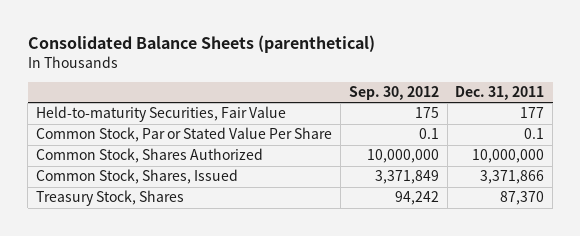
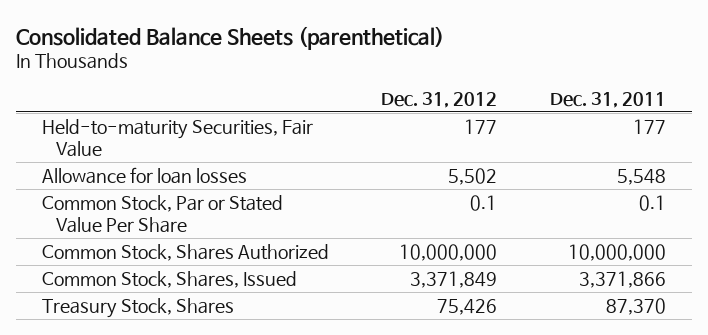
- | Sep. 30, 2012 | Dec. 31, 2011
+ | Dec. 31, 2012 | Dec. 31, 2011
+ Allowance for loan losses | 5,502 | 5,548

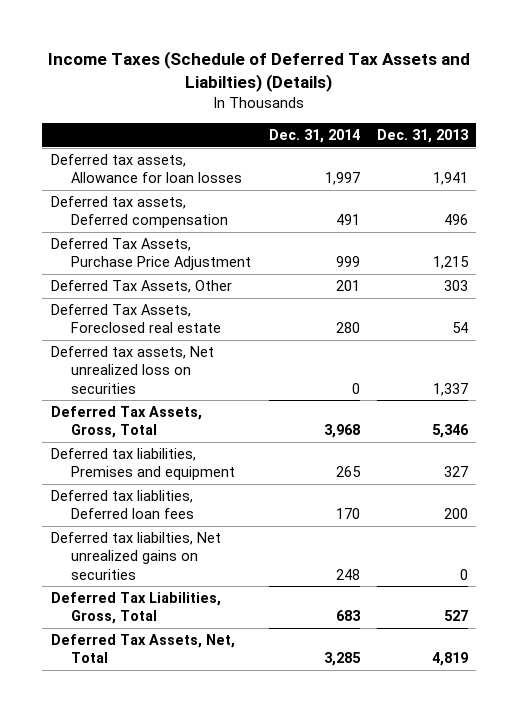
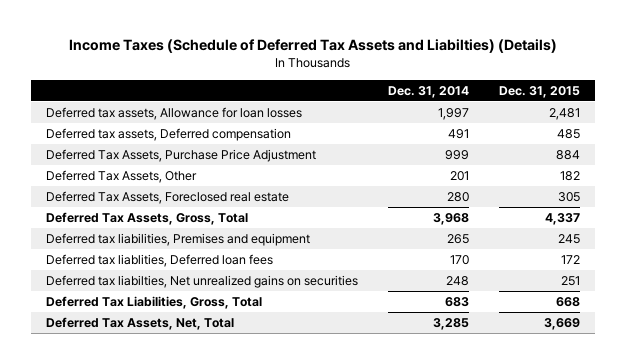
- | Dec. 31, 2014 | Dec. 31, 2013
+ | Dec. 31, 2014 | Dec. 31, 2015
- Deferred tax assets, Net unrealized loss on securities | 0 | 1,337

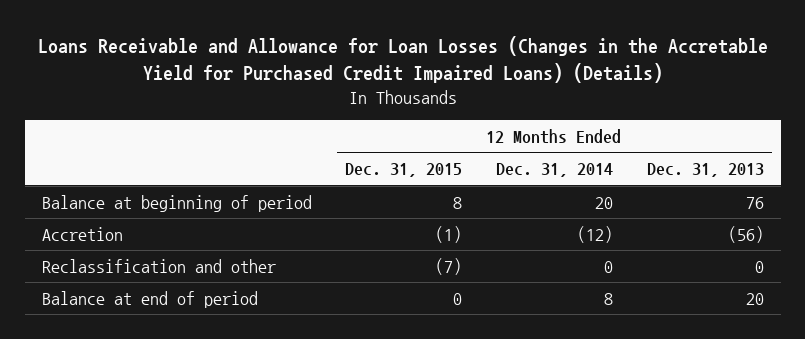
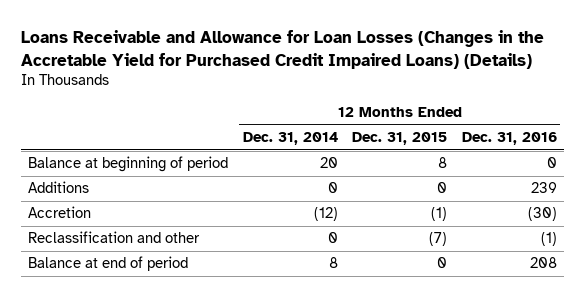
- | 12 Months Ended Dec. 31, 2015 | 12 Months Ended Dec. 31, 2014 | 12 Months Ended Dec. 31, 2013
+ | 12 Months Ended Dec. 31, 2014 | 12 Months Ended Dec. 31, 2015 | 12 Months Ended Dec. 31, 2016
+ Additions | 0 | 0 | 239

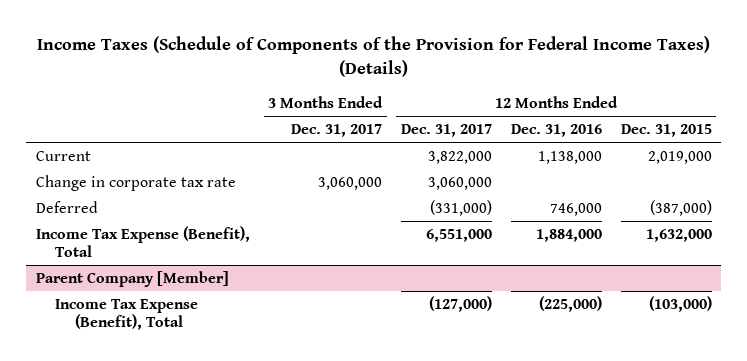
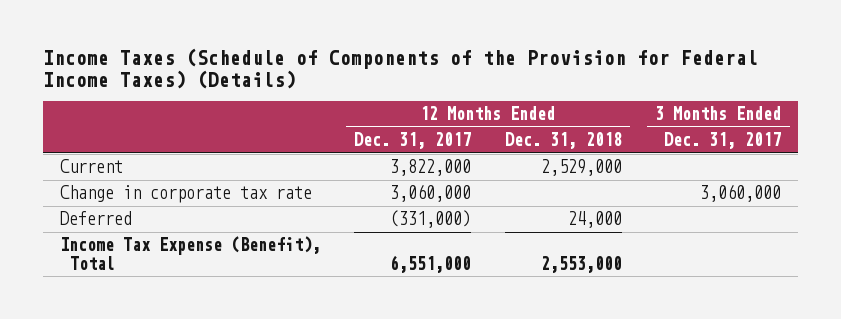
- | 3 Months Ended Dec. 31, 2017 | 12 Months Ended Dec. 31, 2017 | 12 Months Ended Dec. 31, 2016 | 12 Months Ended Dec. 31, 2015
+ | 12 Months Ended Dec. 31, 2017 | 12 Months Ended Dec. 31, 2018 | 3 Months Ended Dec. 31, 2017
- Parent Company [Member]
- Income Tax Expense (Benefit), Total | | (127,000) | (225,000) | (103,000)

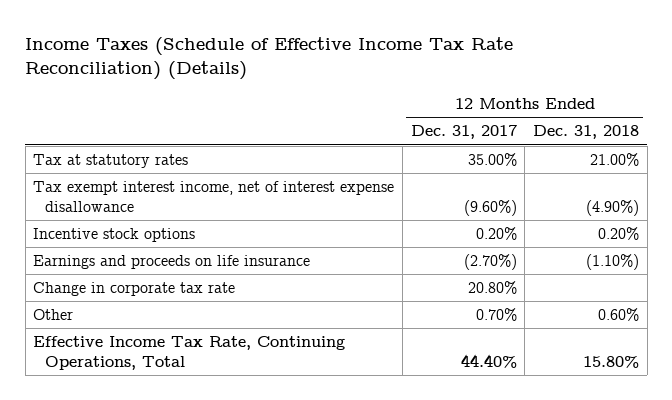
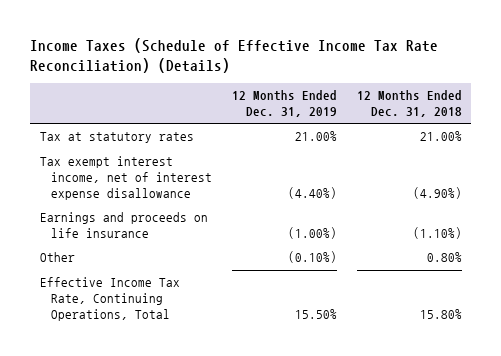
- | 12 Months Ended Dec. 31, 2017 | 12 Months Ended Dec. 31, 2018
+ | 12 Months Ended Dec. 31, 2019 | 12 Months Ended Dec. 31, 2018
- Incentive stock options | 0.20% | 0.20%
- Change in corporate tax rate | 20.80% |
- Other | 0.70% | 0.60%
+ Other | (0.10%) | 0.80%

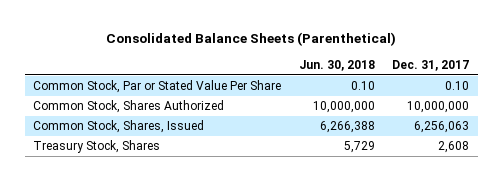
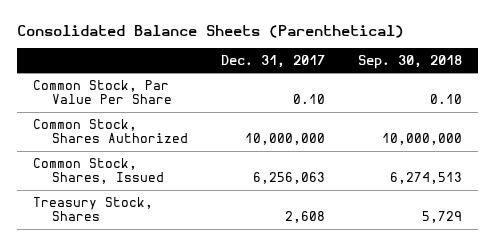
- | Jun. 30, 2018 | Dec. 31, 2017
+ | Dec. 31, 2017 | Sep. 30, 2018
- Common Stock, Par or Stated Value Per Share | 0.10 | 0.10
+ Common Stock, Par Value Per Share | 0.10 | 0.10

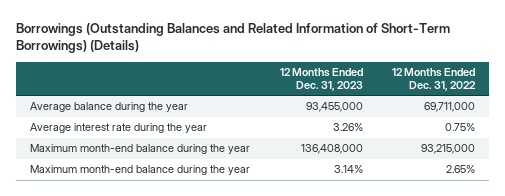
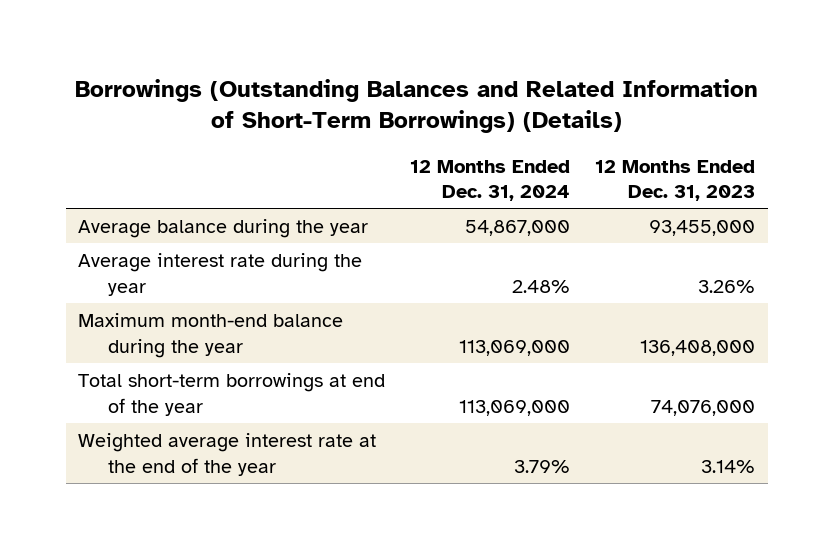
- | 12 Months Ended Dec. 31, 2023 | 12 Months Ended Dec. 31, 2022
+ | 12 Months Ended Dec. 31, 2024 | 12 Months Ended Dec. 31, 2023
- Maximum month-end balance during the year | 3.14% | 2.65%
+ Total short-term borrowings at end of the year | 113,069,000 | 74,076,000
+ Weighted average interest rate at the end of the year | 3.79% | 3.14%

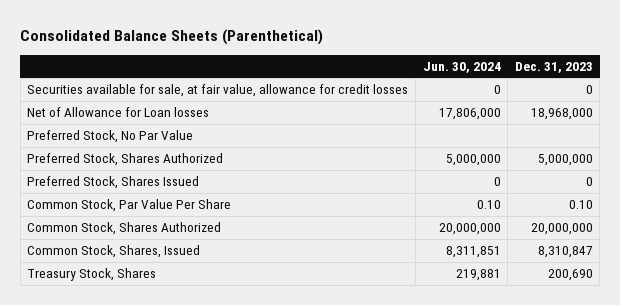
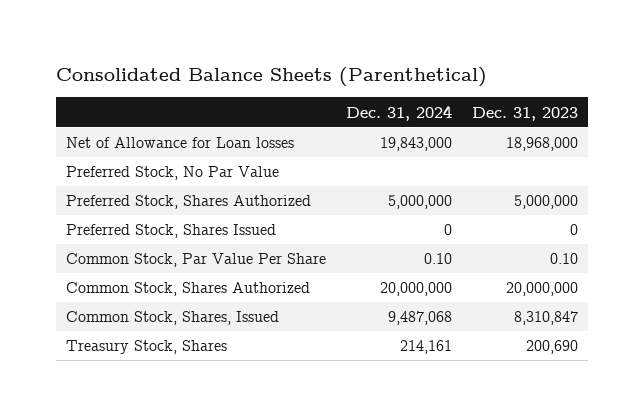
- | Jun. 30, 2024 | Dec. 31, 2023
+ | Dec. 31, 2024 | Dec. 31, 2023
- Securities available for sale, at fair value, allowance for credit losses | 0 | 0

